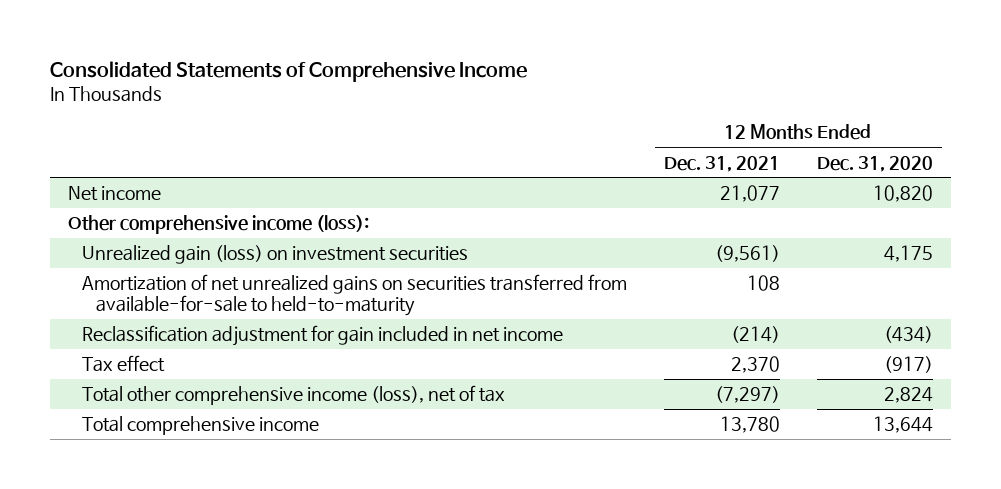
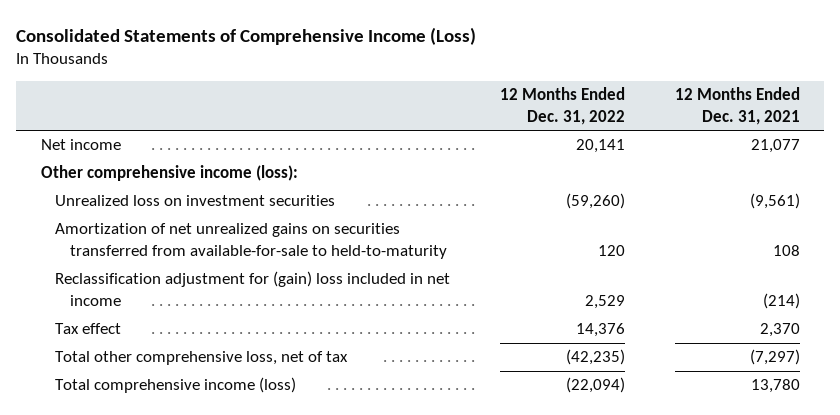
- Consolidated Statements of Comprehensive Income
+ Consolidated Statements of Comprehensive Income (Loss)
- | 12 Months Ended Dec. 31, 2021 | 12 Months Ended Dec. 31, 2020
+ | 12 Months Ended Dec. 31, 2022 | 12 Months Ended Dec. 31, 2021
- Unrealized gain (loss) on investment securities | (9,561) | 4,175
+ Unrealized loss on investment securities | (59,260) | (9,561)
- Reclassification adjustment for gain included in net income | (214) | (434)
+ Reclassification adjustment for (gain) loss included in net income | 2,529 | (214)
- Total other comprehensive income (loss), net of tax | (7,297) | 2,824
- Total comprehensive income | 13,780 | 13,644
+ Total other comprehensive loss, net of tax | (42,235) | (7,297)
+ Total comprehensive income (loss) | (22,094) | 13,780

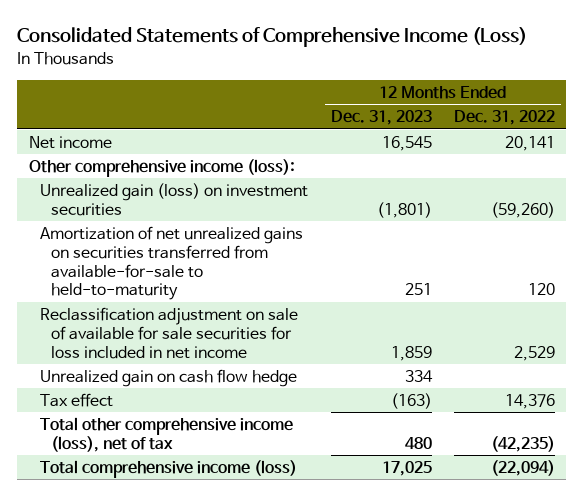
- | 12 Months Ended Dec. 31, 2022 | 12 Months Ended Dec. 31, 2021
+ | 12 Months Ended Dec. 31, 2023 | 12 Months Ended Dec. 31, 2022
- Unrealized loss on investment securities | (59,260) | (9,561)
+ Unrealized gain (loss) on investment securities | (1,801) | (59,260)
- Reclassification adjustment for (gain) loss included in net income | 2,529 | (214)
+ Reclassification adjustment on sale of available for sale securities for loss included in net income | 1,859 | 2,529
+ Unrealized gain on cash flow hedge | 334 |
- Total other comprehensive loss, net of tax | (42,235) | (7,297)
+ Total other comprehensive income (loss), net of tax | 480 | (42,235)

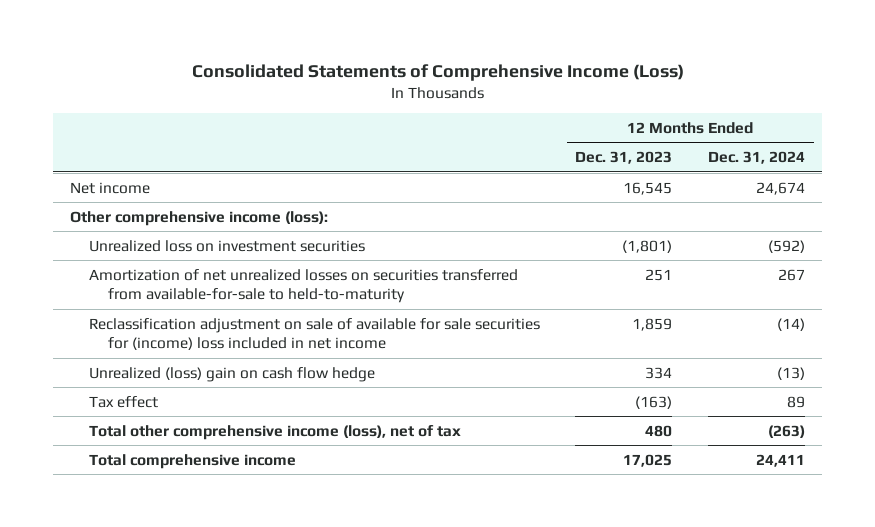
- | 12 Months Ended Dec. 31, 2023 | 12 Months Ended Dec. 31, 2022
+ | 12 Months Ended Dec. 31, 2023 | 12 Months Ended Dec. 31, 2024
- Unrealized gain (loss) on investment securities | (1,801) | (59,260)
- Amortization of net unrealized gains on securities transferred from available-for-sale to held-to-maturity | 251 | 120
- Reclassification adjustment on sale of available for sale securities for loss included in net income | 1,859 | 2,529
- Unrealized gain on cash flow hedge | 334 |
+ Unrealized loss on investment securities | (1,801) | (592)
+ Amortization of net unrealized losses on securities transferred from available-for-sale to held-to-maturity | 251 | 267
+ Reclassification adjustment on sale of available for sale securities for (income) loss included in net income | 1,859 | (14)
+ Unrealized (loss) gain on cash flow hedge | 334 | (13)
- Total comprehensive income (loss) | 17,025 | (22,094)
+ Total comprehensive income | 17,025 | 24,411

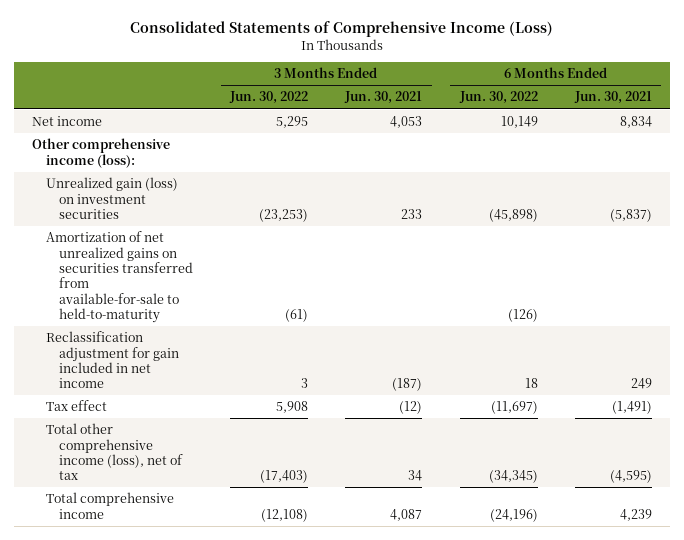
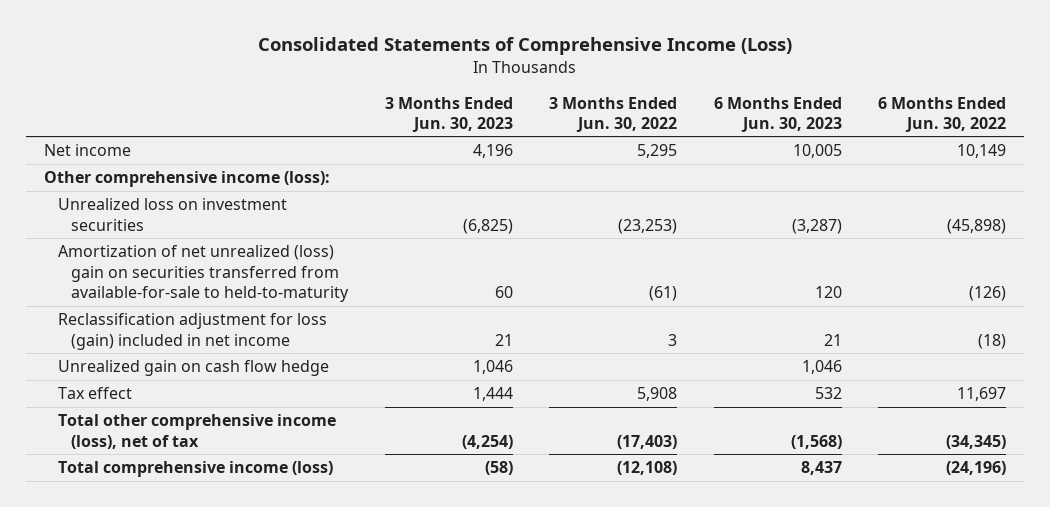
- | 3 Months Ended Jun. 30, 2022 | 3 Months Ended Jun. 30, 2021 | 6 Months Ended Jun. 30, 2022 | 6 Months Ended Jun. 30, 2021
+ | 3 Months Ended Jun. 30, 2023 | 3 Months Ended Jun. 30, 2022 | 6 Months Ended Jun. 30, 2023 | 6 Months Ended Jun. 30, 2022
- Unrealized gain (loss) on investment securities | (23,253) | 233 | (45,898) | (5,837)
- Amortization of net unrealized gains on securities transferred from available-for-sale to held-to-maturity | (61) | | (126) |
- Reclassification adjustment for gain included in net income | 3 | (187) | 18 | 249
- Tax effect | 5,908 | (12) | (11,697) | (1,491)
+ Unrealized loss on investment securities | (6,825) | (23,253) | (3,287) | (45,898)
+ Amortization of net unrealized (loss) gain on securities transferred from available-for-sale to held-to-maturity | 60 | (61) | 120 | (126)
+ Reclassification adjustment for loss (gain) included in net income | 21 | 3 | 21 | (18)
+ Unrealized gain on cash flow hedge | 1,046 | | 1,046 |
+ Tax effect | 1,444 | 5,908 | 532 | 11,697
- Total comprehensive income | (12,108) | 4,087 | (24,196) | 4,239
+ Total comprehensive income (loss) | (58) | (12,108) | 8,437 | (24,196)

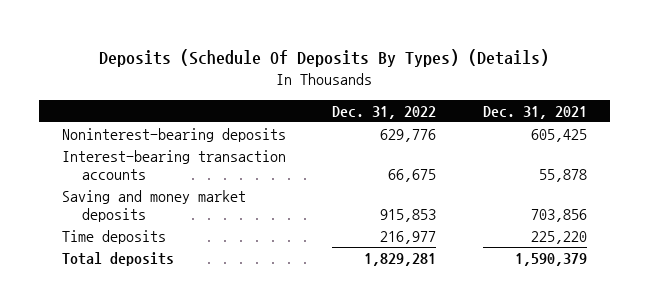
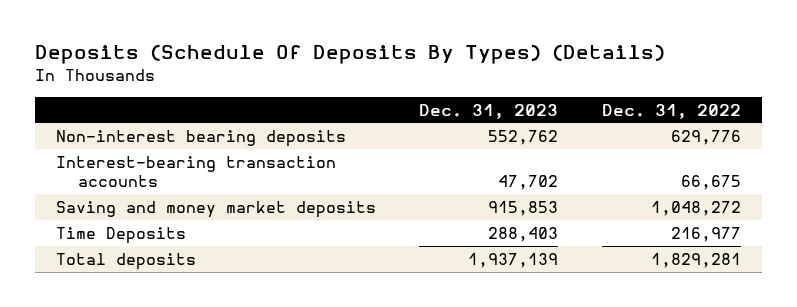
- | Dec. 31, 2022 | Dec. 31, 2021
+ | Dec. 31, 2023 | Dec. 31, 2022
- Noninterest-bearing deposits | 629,776 | 605,425
+ Non-interest bearing deposits | 552,762 | 629,776
- Saving and money market deposits | 915,853 | 703,856
- Time deposits | 216,977 | 225,220
+ Saving and money market deposits | 915,853 | 1,048,272
+ Time Deposits | 288,403 | 216,977

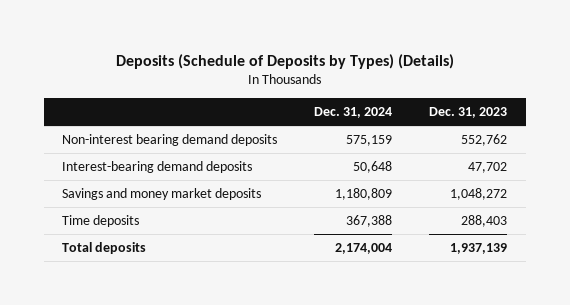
- Deposits (Schedule Of Deposits By Types) (Details)
+ Deposits (Schedule of Deposits by Types) (Details)
- | Dec. 31, 2023 | Dec. 31, 2022
+ | Dec. 31, 2024 | Dec. 31, 2023
- Non-interest bearing deposits | 552,762 | 629,776
- Interest-bearing transaction accounts | 47,702 | 66,675
- Saving and money market deposits | 915,853 | 1,048,272
- Time Deposits | 288,403 | 216,977
+ Non-interest bearing demand deposits | 575,159 | 552,762
+ Interest-bearing demand deposits | 50,648 | 47,702
+ Savings and money market deposits | 1,180,809 | 1,048,272
+ Time deposits | 367,388 | 288,403

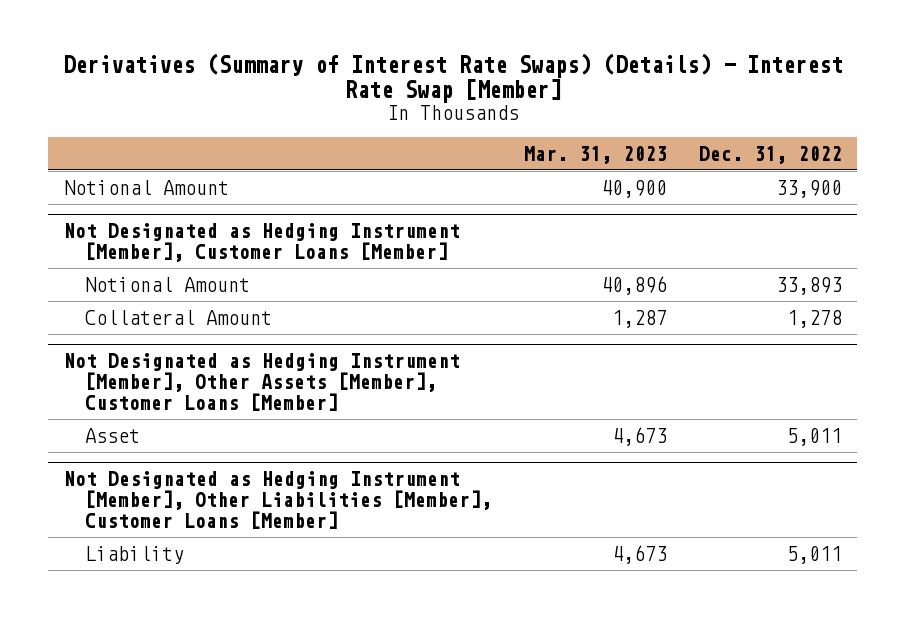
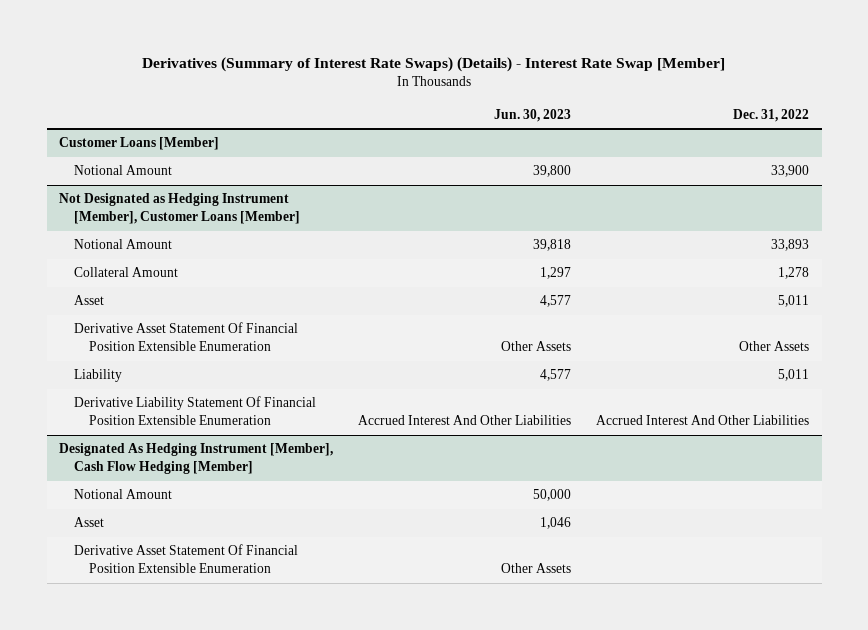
- | Mar. 31, 2023 | Dec. 31, 2022
+ | Jun. 30, 2023 | Dec. 31, 2022
+ Customer Loans [Member]
- Not Designated as Hedging Instrument [Member], Other Assets [Member], Customer Loans [Member]
- Not Designated as Hedging Instrument [Member], Other Liabilities [Member], Customer Loans [Member]
@ Not Designated as Hedging Instrument [Member], Customer Loans [Member]
+ Derivative Asset Statement Of Financial Position Extensible Enumeration | Other Assets | Other Assets
+ Derivative Liability Statement Of Financial Position Extensible Enumeration | Accrued Interest And Other Liabilities | Accrued Interest And Other Liabilities
+ Designated As Hedging Instrument [Member], Cash Flow Hedging [Member]
+ Notional Amount | 50,000 |
+ Asset | 1,046 |
+ Derivative Asset Statement Of Financial Position Extensible Enumeration | Other Assets |

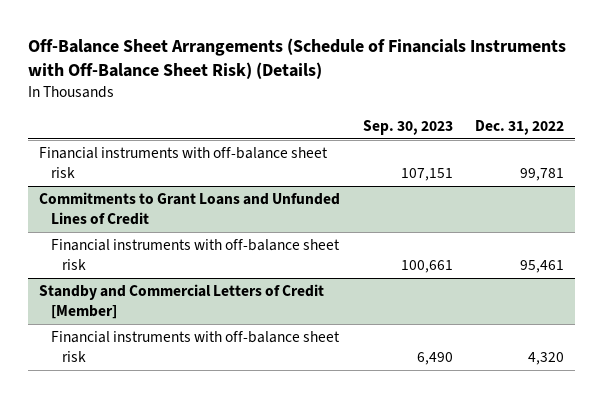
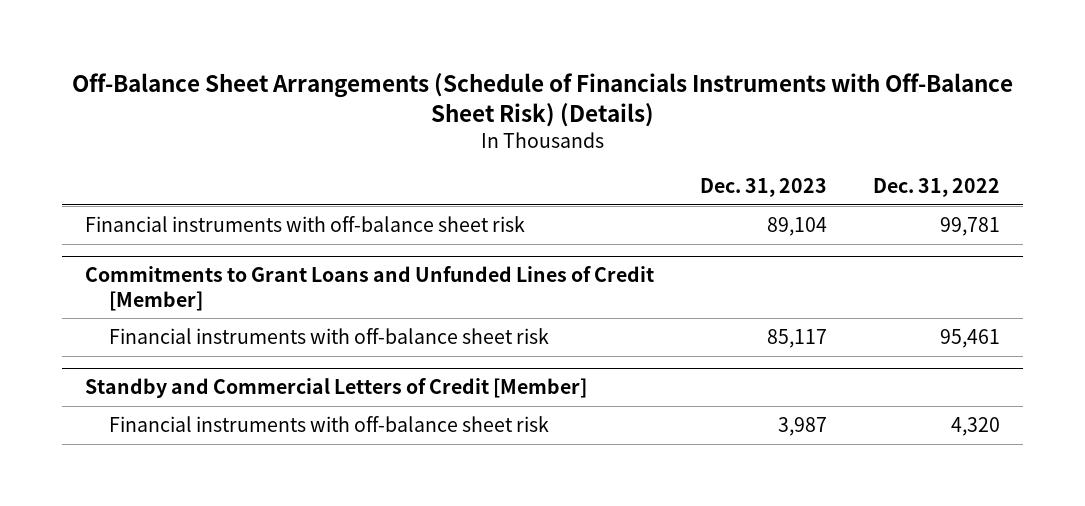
- | Sep. 30, 2023 | Dec. 31, 2022
+ | Dec. 31, 2023 | Dec. 31, 2022
- Commitments to Grant Loans and Unfunded Lines of Credit
+ Commitments to Grant Loans and Unfunded Lines of Credit [Member]

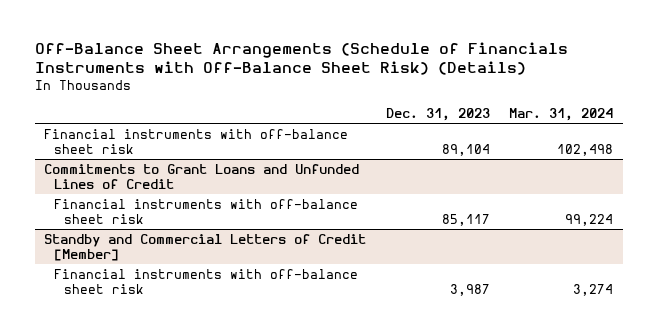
- | Dec. 31, 2023 | Dec. 31, 2022
+ | Dec. 31, 2023 | Mar. 31, 2024
- Commitments to Grant Loans and Unfunded Lines of Credit [Member]
+ Commitments to Grant Loans and Unfunded Lines of Credit

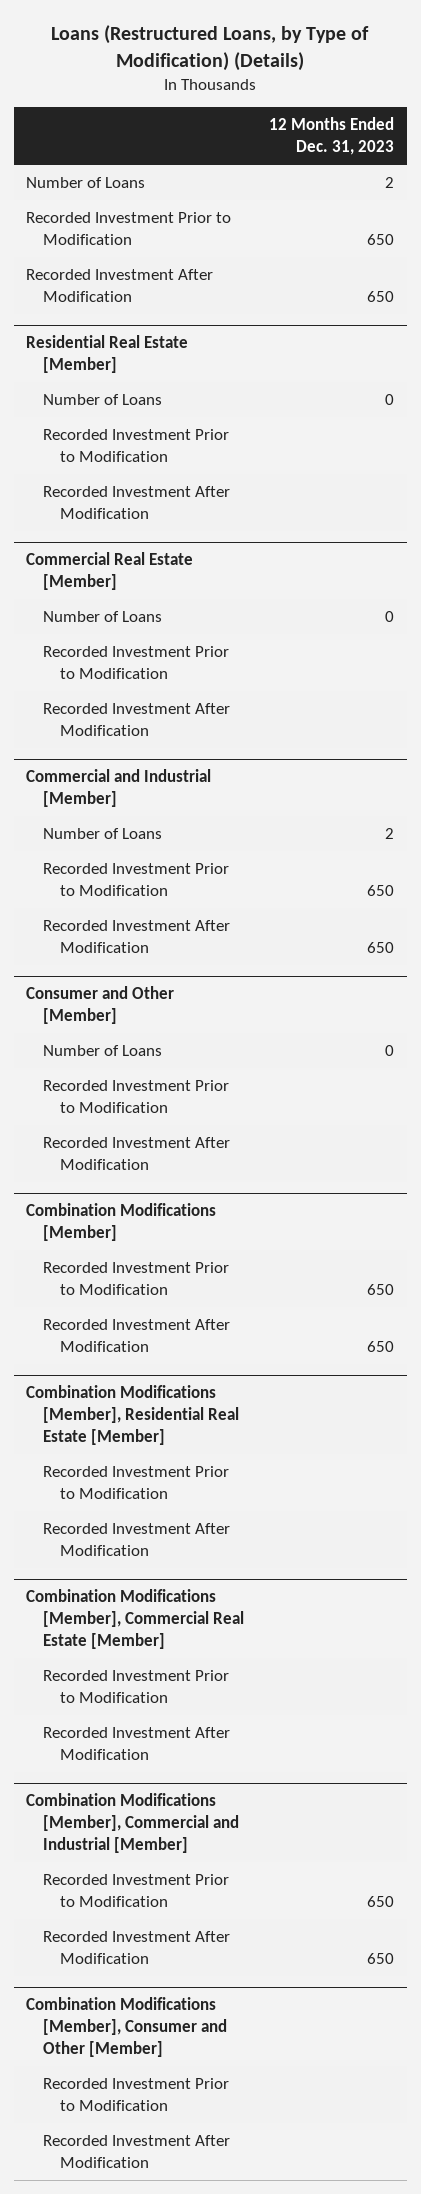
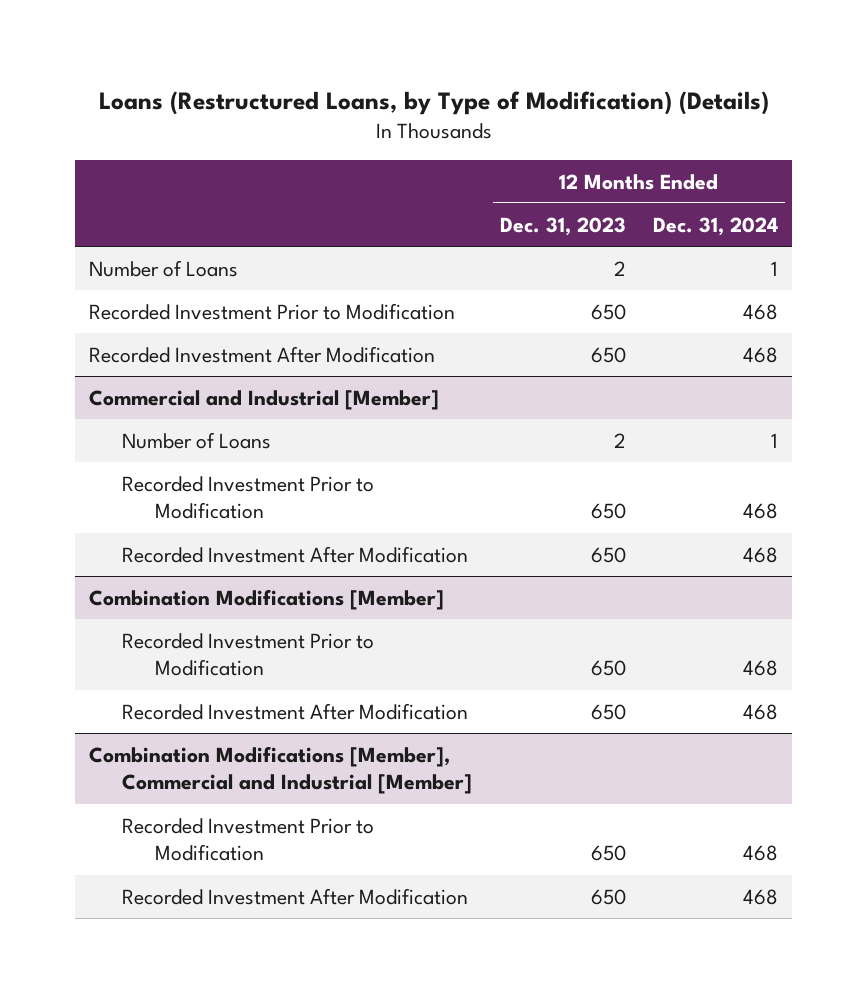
- | 12 Months Ended Dec. 31, 2023
+ | 12 Months Ended Dec. 31, 2023 | 12 Months Ended Dec. 31, 2024
- Residential Real Estate [Member]
- Number of Loans | 0
- Recorded Investment Prior to Modification
- Recorded Investment After Modification
- Commercial Real Estate [Member]
- Number of Loans | 0
- Recorded Investment Prior to Modification
- Recorded Investment After Modification
- Consumer and Other [Member]
- Number of Loans | 0
- Recorded Investment Prior to Modification
- Recorded Investment After Modification
- Combination Modifications [Member], Residential Real Estate [Member]
- Recorded Investment Prior to Modification
- Recorded Investment After Modification
- Combination Modifications [Member], Commercial Real Estate [Member]
- Recorded Investment Prior to Modification
- Recorded Investment After Modification
- Combination Modifications [Member], Consumer and Other [Member]
- Recorded Investment Prior to Modification
- Recorded Investment After Modification

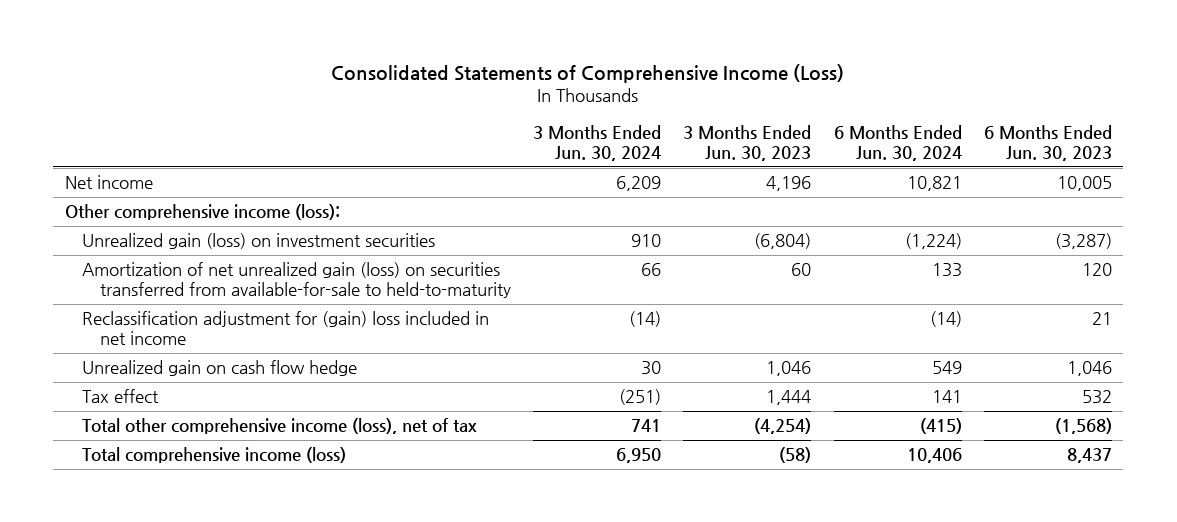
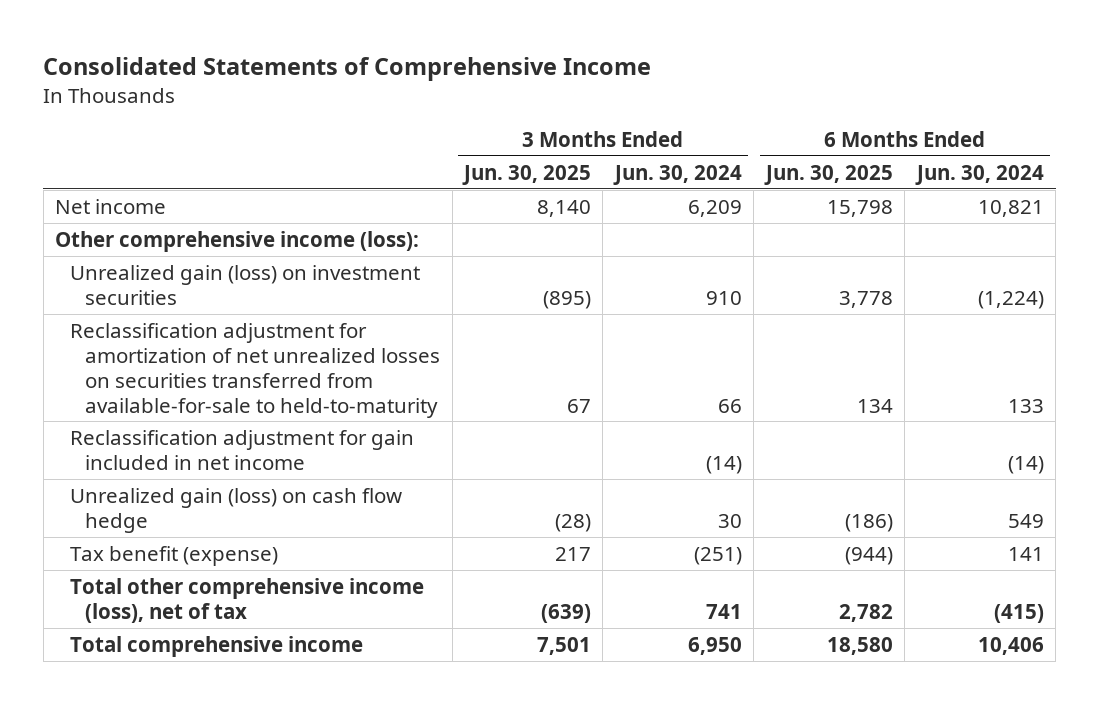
- Consolidated Statements of Comprehensive Income (Loss)
+ Consolidated Statements of Comprehensive Income
- | 3 Months Ended Jun. 30, 2024 | 3 Months Ended Jun. 30, 2023 | 6 Months Ended Jun. 30, 2024 | 6 Months Ended Jun. 30, 2023
+ | 3 Months Ended Jun. 30, 2025 | 3 Months Ended Jun. 30, 2024 | 6 Months Ended Jun. 30, 2025 | 6 Months Ended Jun. 30, 2024
- Amortization of net unrealized gain (loss) on securities transferred from available-for-sale to held-to-maturity | 66 | 60 | 133 | 120
- Reclassification adjustment for (gain) loss included in net income | (14) | | (14) | 21
- Unrealized gain on cash flow hedge | 30 | 1,046 | 549 | 1,046
- Tax effect | (251) | 1,444 | 141 | 532
+ Reclassification adjustment for amortization of net unrealized losses on securities transferred from available-for-sale to held-to-maturity | 67 | 66 | 134 | 133
+ Reclassification adjustment for gain included in net income | | (14) | | (14)
+ Unrealized gain (loss) on cash flow hedge | (28) | 30 | (186) | 549
+ Tax benefit (expense) | 217 | (251) | (944) | 141
- Total comprehensive income (loss) | 6,950 | (58) | 10,406 | 8,437
+ Total comprehensive income | 7,501 | 6,950 | 18,580 | 10,406

